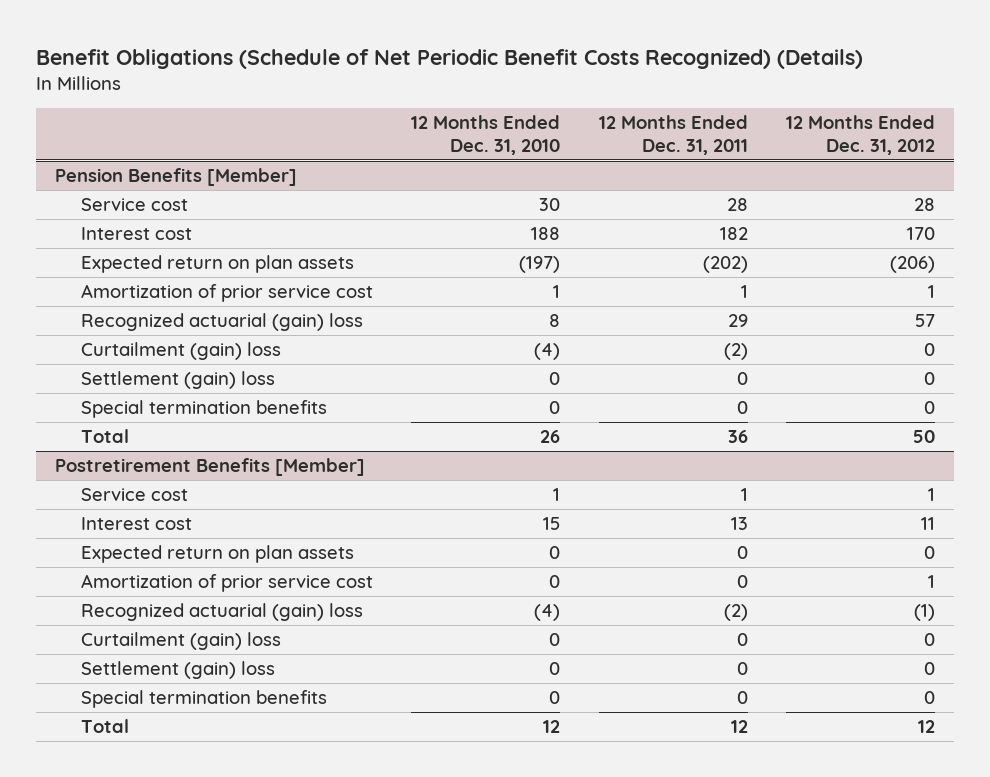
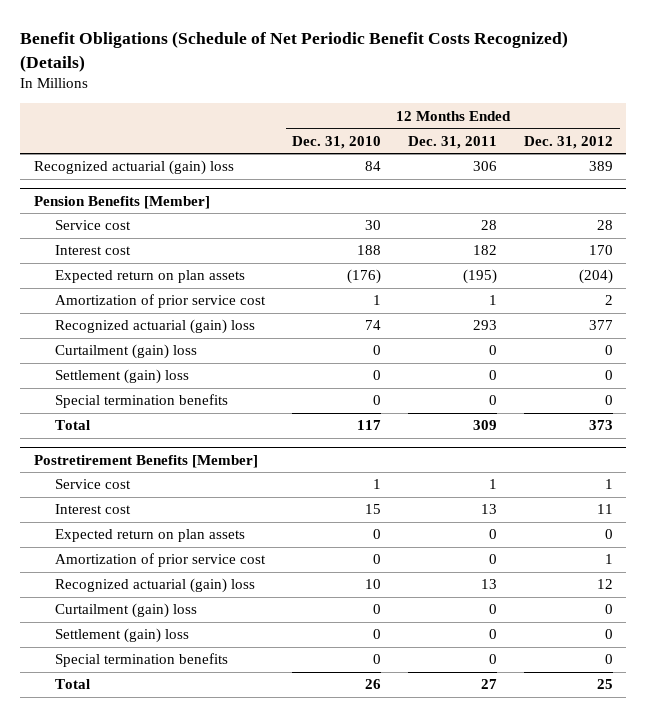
+ Recognized actuarial (gain) loss | 84 | 306 | 389
@ Pension Benefits [Member]
- Expected return on plan assets | (197) | (202) | (206)
- Amortization of prior service cost | 1 | 1 | 1
- Recognized actuarial (gain) loss | 8 | 29 | 57
- Curtailment (gain) loss | (4) | (2) | 0
+ Expected return on plan assets | (176) | (195) | (204)
+ Amortization of prior service cost | 1 | 1 | 2
+ Recognized actuarial (gain) loss | 74 | 293 | 377
+ Curtailment (gain) loss | 0 | 0 | 0
- Total | 26 | 36 | 50
+ Total | 117 | 309 | 373
@ Postretirement Benefits [Member]
- Recognized actuarial (gain) loss | (4) | (2) | (1)
+ Recognized actuarial (gain) loss | 10 | 13 | 12
- Total | 12 | 12 | 12
+ Total | 26 | 27 | 25

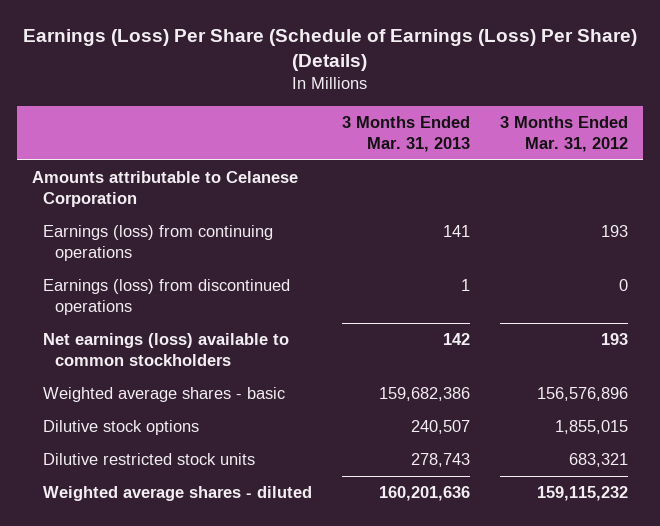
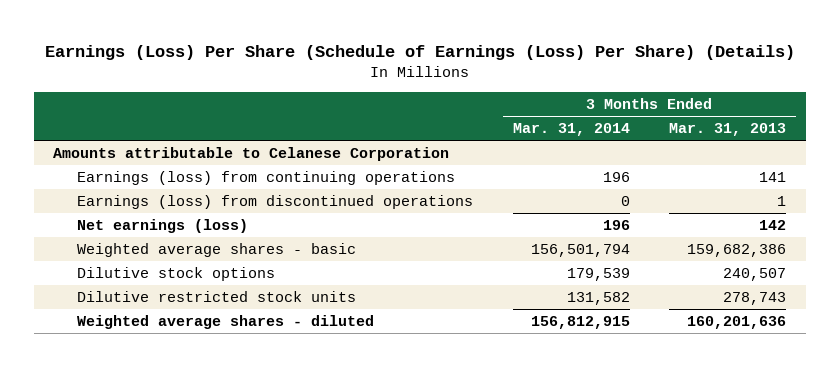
- | 3 Months Ended Mar. 31, 2013 | 3 Months Ended Mar. 31, 2012
+ | 3 Months Ended Mar. 31, 2014 | 3 Months Ended Mar. 31, 2013
- Net earnings (loss) available to common stockholders | 142 | 193
+ Net earnings (loss) | 196 | 142

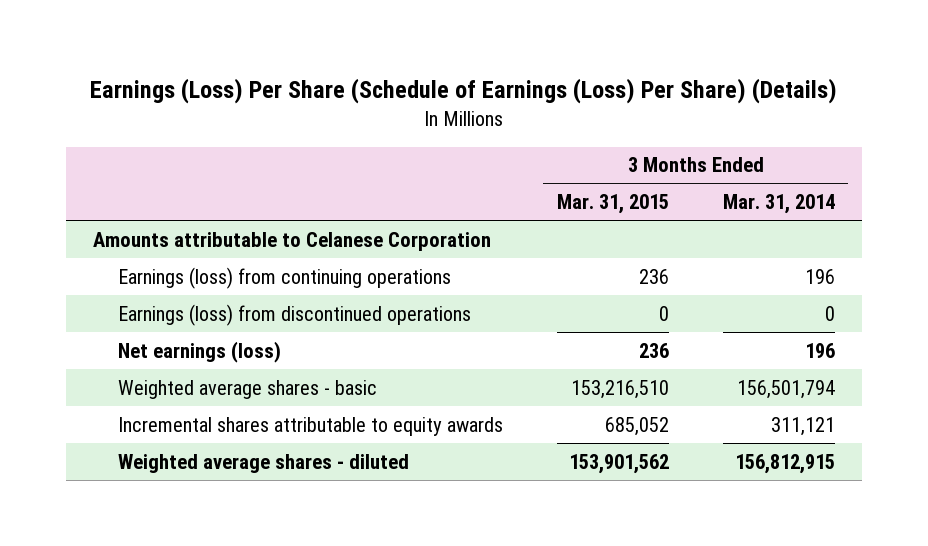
- | 3 Months Ended Mar. 31, 2014 | 3 Months Ended Mar. 31, 2013
+ | 3 Months Ended Mar. 31, 2015 | 3 Months Ended Mar. 31, 2014
- Dilutive stock options | 179,539 | 240,507
- Dilutive restricted stock units | 131,582 | 278,743
+ Incremental shares attributable to equity awards | 685,052 | 311,121

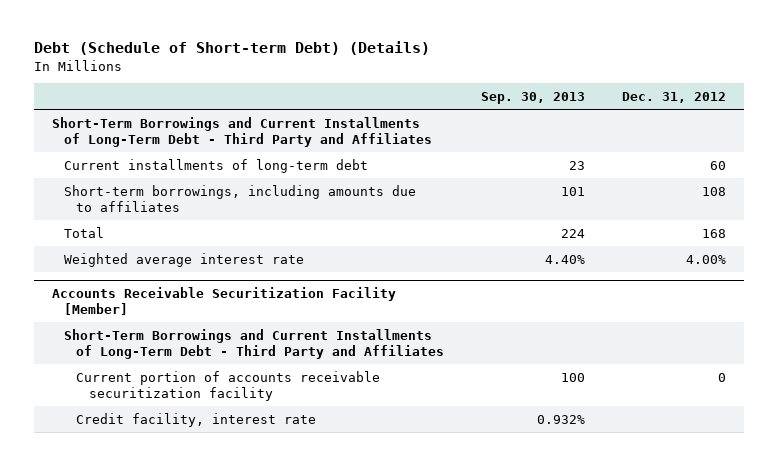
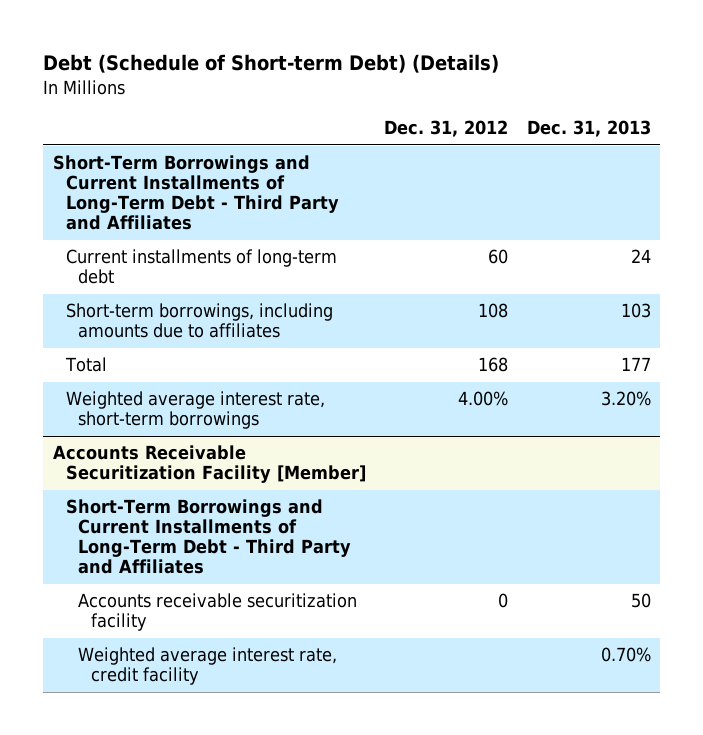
- | Sep. 30, 2013 | Dec. 31, 2012
+ | Dec. 31, 2012 | Dec. 31, 2013
- Weighted average interest rate | 4.40% | 4.00%
+ Weighted average interest rate, short-term borrowings | 4.00% | 3.20%
@ Accounts Receivable Securitization Facility [Member]
- Current portion of accounts receivable securitization facility | 100 | 0
- Credit facility, interest rate | 0.932% |
+ Accounts receivable securitization facility | 0 | 50
+ Weighted average interest rate, credit facility | | 0.70%

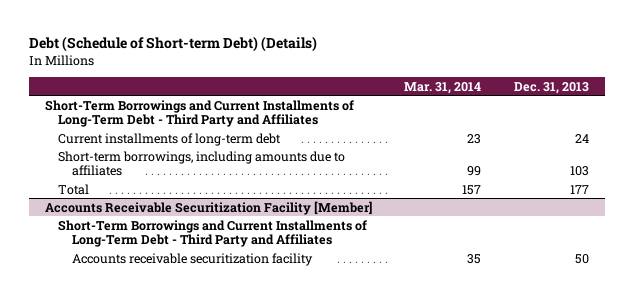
- | Dec. 31, 2012 | Dec. 31, 2013
+ | Mar. 31, 2014 | Dec. 31, 2013
- Weighted average interest rate, short-term borrowings | 4.00% | 3.20%
@ Accounts Receivable Securitization Facility [Member]
- Weighted average interest rate, credit facility | | 0.70%

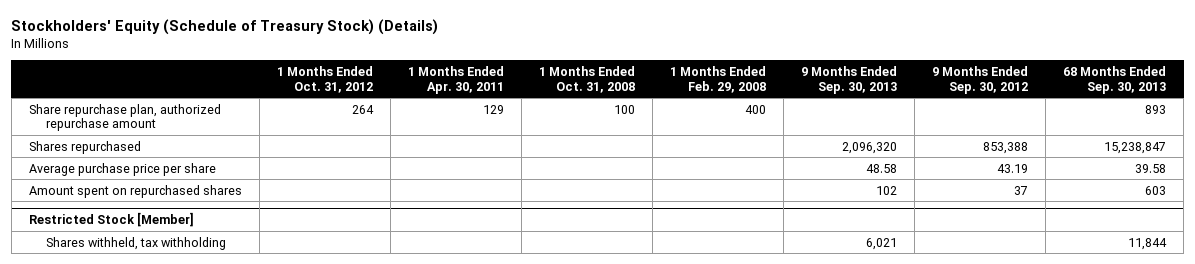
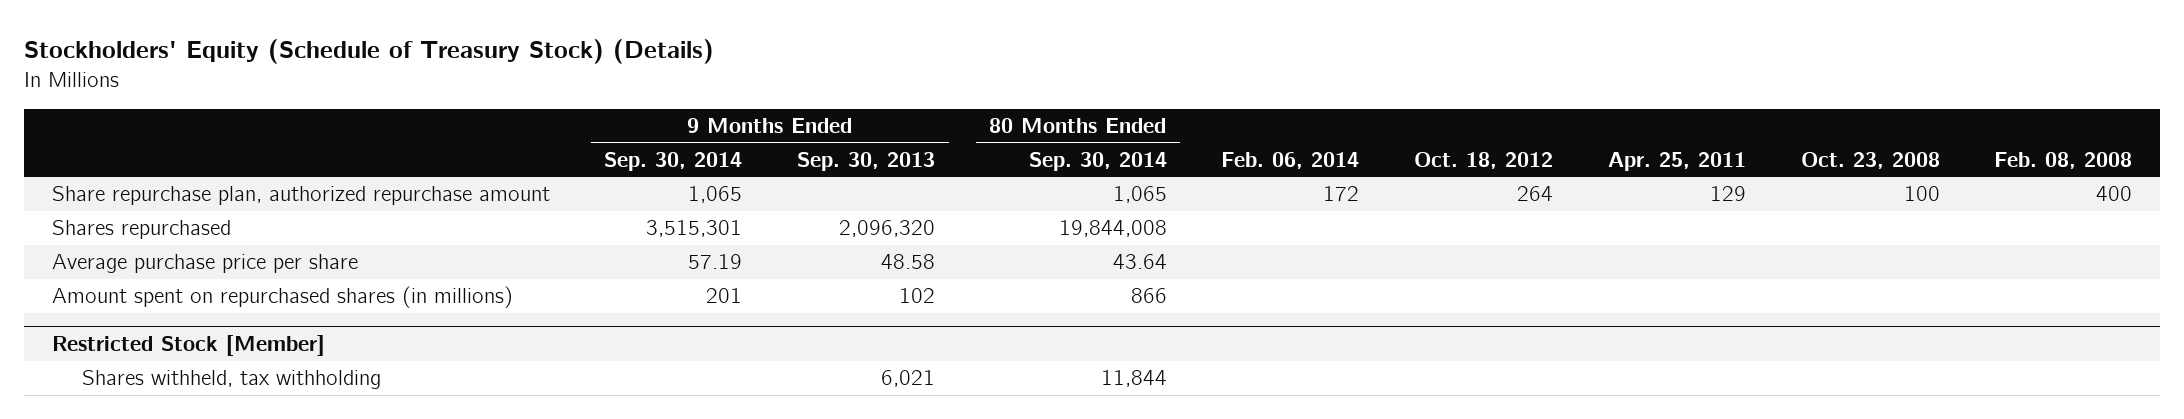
- | 1 Months Ended Oct. 31, 2012 | 1 Months Ended Apr. 30, 2011 | 1 Months Ended Oct. 31, 2008 | 1 Months Ended Feb. 29, 2008 | 9 Months Ended Sep. 30, 2013 | 9 Months Ended Sep. 30, 2012 | 68 Months Ended Sep. 30, 2013
+ | 9 Months Ended Sep. 30, 2014 | 9 Months Ended Sep. 30, 2013 | 80 Months Ended Sep. 30, 2014 | Feb. 06, 2014 | Oct. 18, 2012 | Apr. 25, 2011 | Oct. 23, 2008 | Feb. 08, 2008
- Amount spent on repurchased shares | | | | | 102 | 37 | 603
+ Amount spent on repurchased shares (in millions) | 201 | 102 | 866 | | | | |

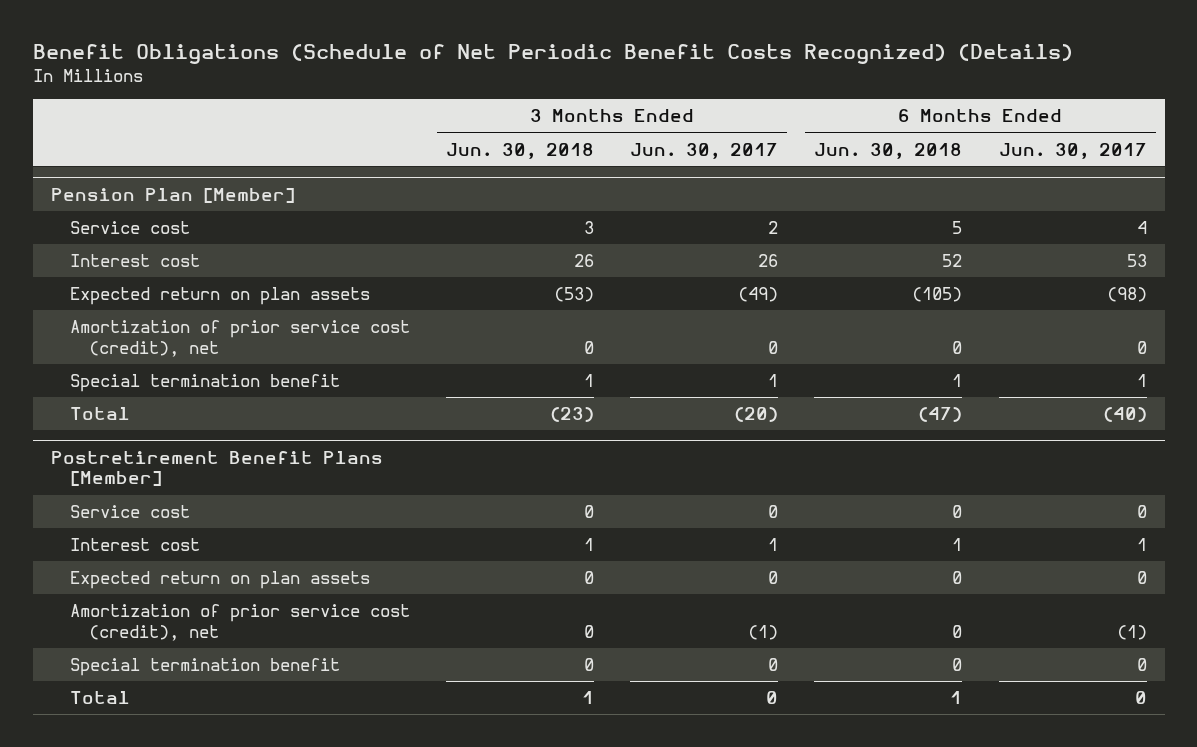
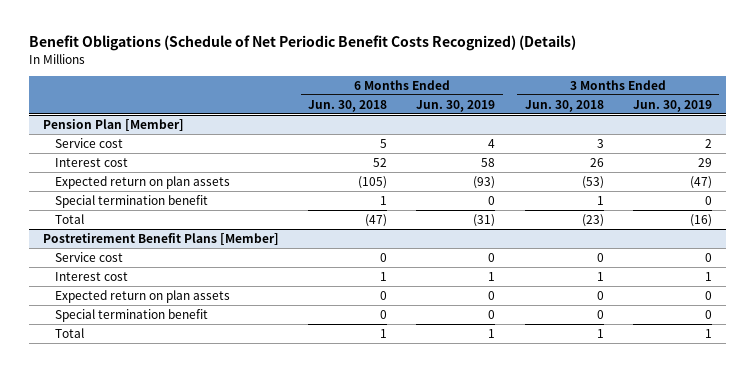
- | 3 Months Ended Jun. 30, 2018 | 3 Months Ended Jun. 30, 2017 | 6 Months Ended Jun. 30, 2018 | 6 Months Ended Jun. 30, 2017
+ | 6 Months Ended Jun. 30, 2018 | 6 Months Ended Jun. 30, 2019 | 3 Months Ended Jun. 30, 2018 | 3 Months Ended Jun. 30, 2019
@ Pension Plan [Member]
- Amortization of prior service cost (credit), net | 0 | 0 | 0 | 0
@ Postretirement Benefit Plans [Member]
- Amortization of prior service cost (credit), net | 0 | (1) | 0 | (1)

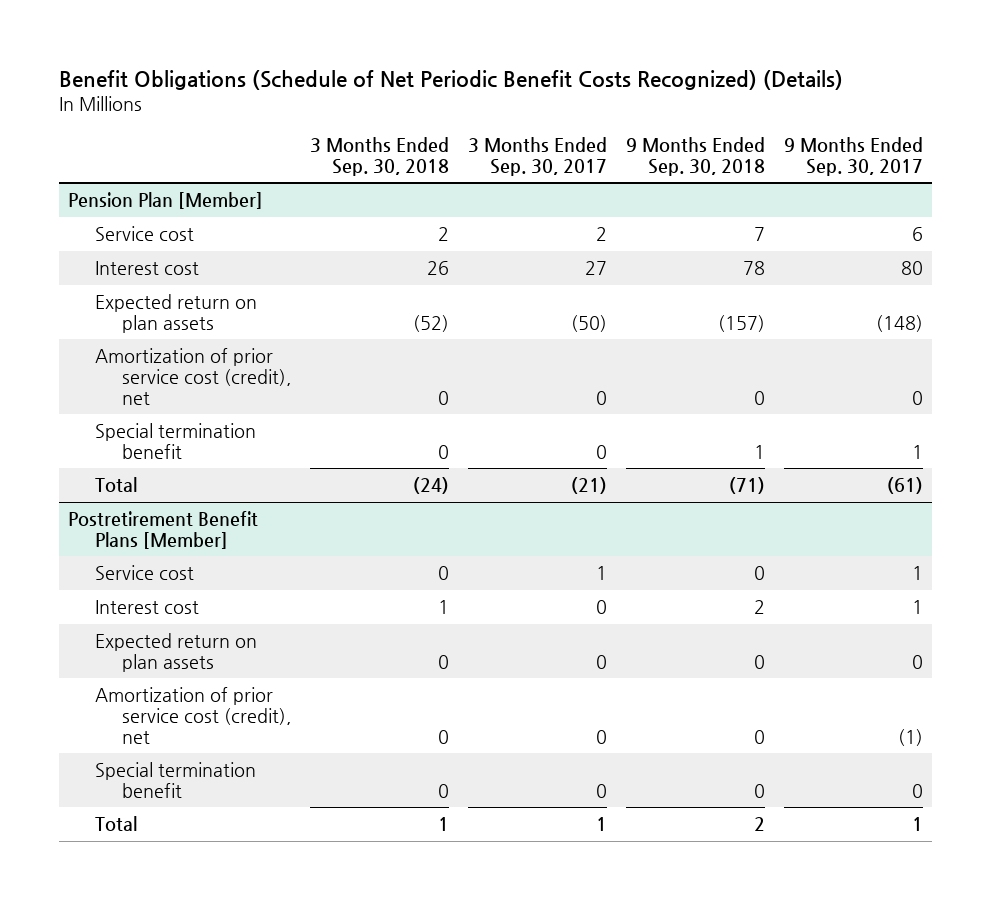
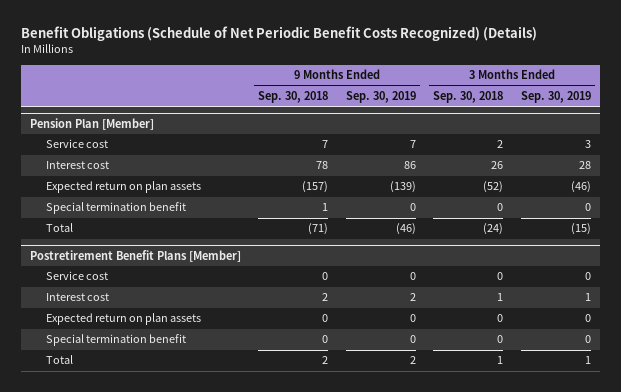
- | 3 Months Ended Sep. 30, 2018 | 3 Months Ended Sep. 30, 2017 | 9 Months Ended Sep. 30, 2018 | 9 Months Ended Sep. 30, 2017
+ | 9 Months Ended Sep. 30, 2018 | 9 Months Ended Sep. 30, 2019 | 3 Months Ended Sep. 30, 2018 | 3 Months Ended Sep. 30, 2019
@ Pension Plan [Member]
- Amortization of prior service cost (credit), net | 0 | 0 | 0 | 0
@ Postretirement Benefit Plans [Member]
- Amortization of prior service cost (credit), net | 0 | 0 | 0 | (1)

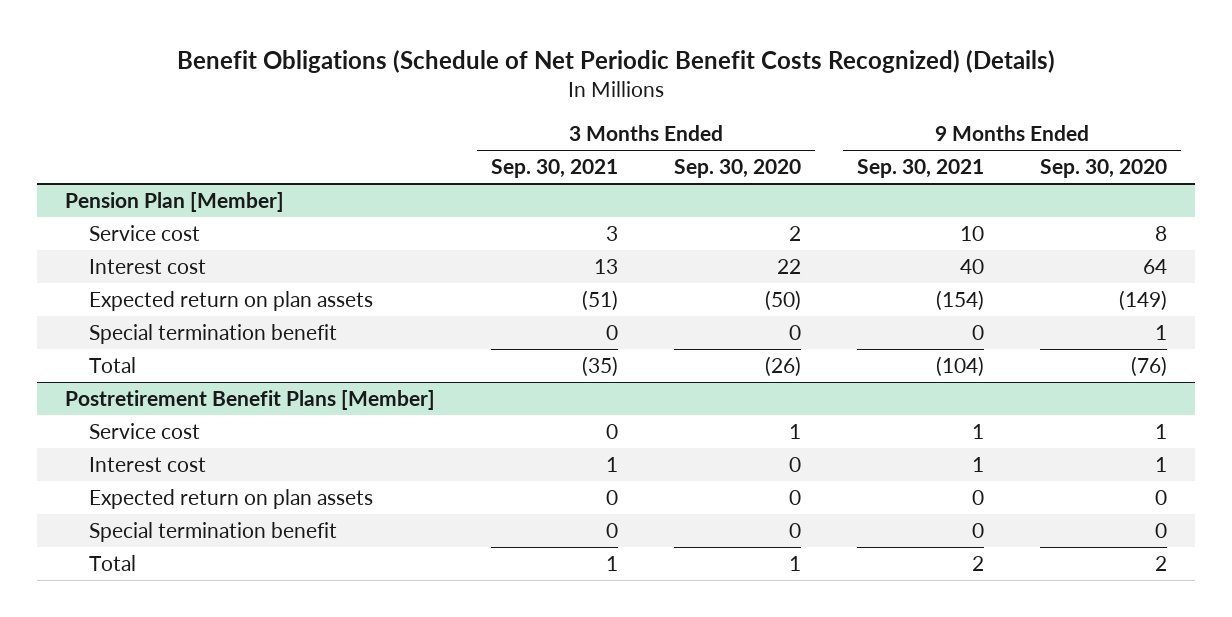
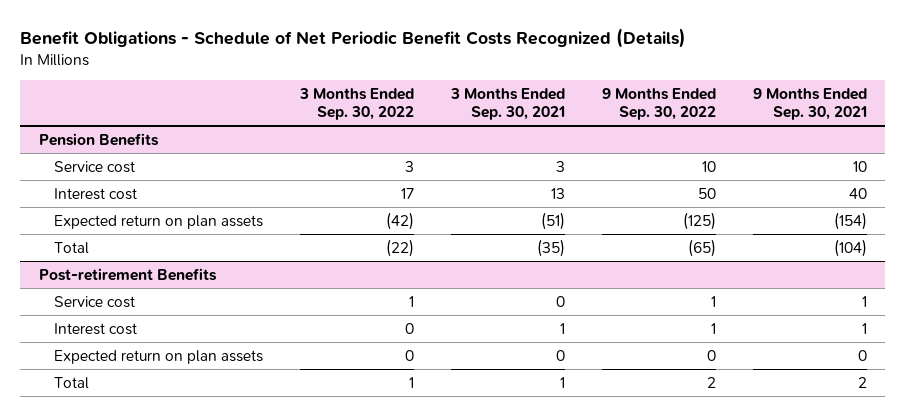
- Benefit Obligations (Schedule of Net Periodic Benefit Costs Recognized) (Details)
+ Benefit Obligations - Schedule of Net Periodic Benefit Costs Recognized (Details)
- | 3 Months Ended Sep. 30, 2021 | 3 Months Ended Sep. 30, 2020 | 9 Months Ended Sep. 30, 2021 | 9 Months Ended Sep. 30, 2020
+ | 3 Months Ended Sep. 30, 2022 | 3 Months Ended Sep. 30, 2021 | 9 Months Ended Sep. 30, 2022 | 9 Months Ended Sep. 30, 2021
- Pension Plan [Member]
+ Pension Benefits
- Special termination benefit | 0 | 0 | 0 | 1
- Postretirement Benefit Plans [Member]
+ Post-retirement Benefits
- Special termination benefit | 0 | 0 | 0 | 0

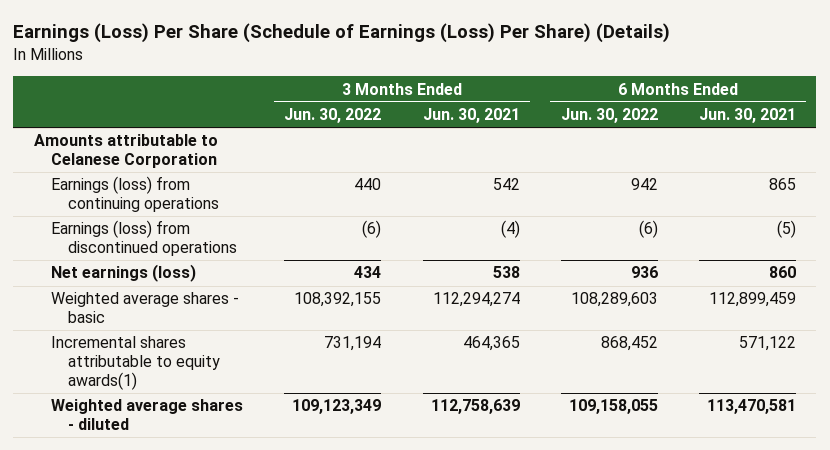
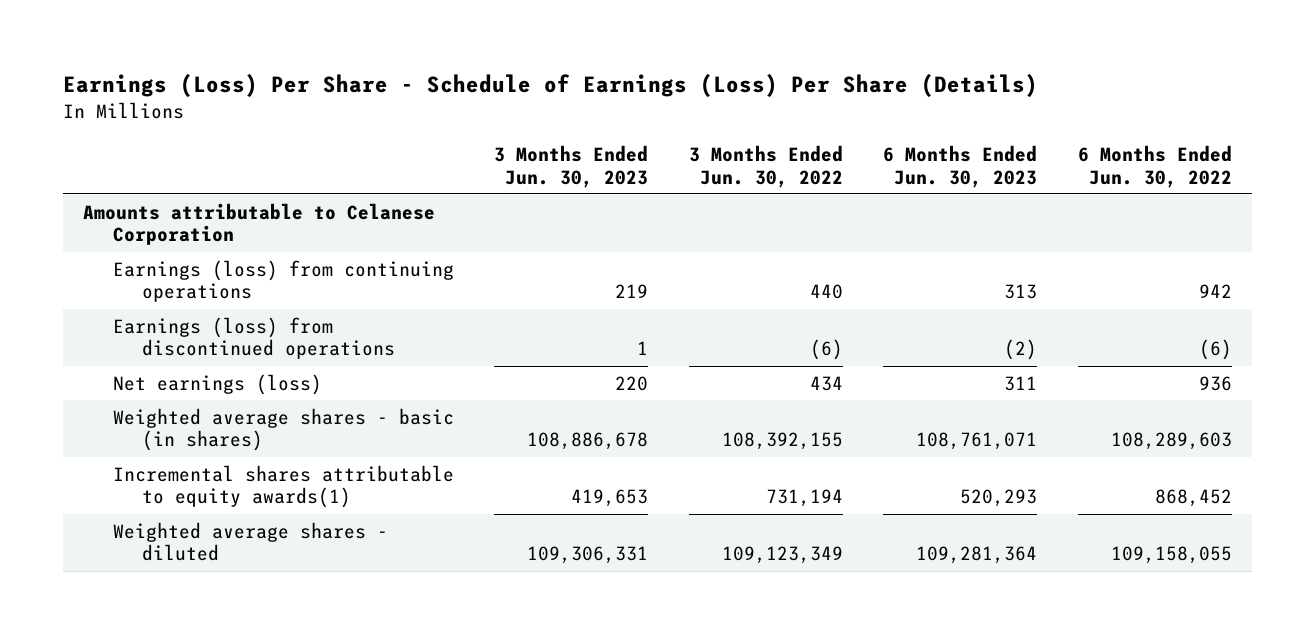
- Earnings (Loss) Per Share (Schedule of Earnings (Loss) Per Share) (Details)
+ Earnings (Loss) Per Share - Schedule of Earnings (Loss) Per Share (Details)
- | 3 Months Ended Jun. 30, 2022 | 3 Months Ended Jun. 30, 2021 | 6 Months Ended Jun. 30, 2022 | 6 Months Ended Jun. 30, 2021
+ | 3 Months Ended Jun. 30, 2023 | 3 Months Ended Jun. 30, 2022 | 6 Months Ended Jun. 30, 2023 | 6 Months Ended Jun. 30, 2022
- Weighted average shares - basic | 108,392,155 | 112,294,274 | 108,289,603 | 112,899,459
+ Weighted average shares - basic (in shares) | 108,886,678 | 108,392,155 | 108,761,071 | 108,289,603

